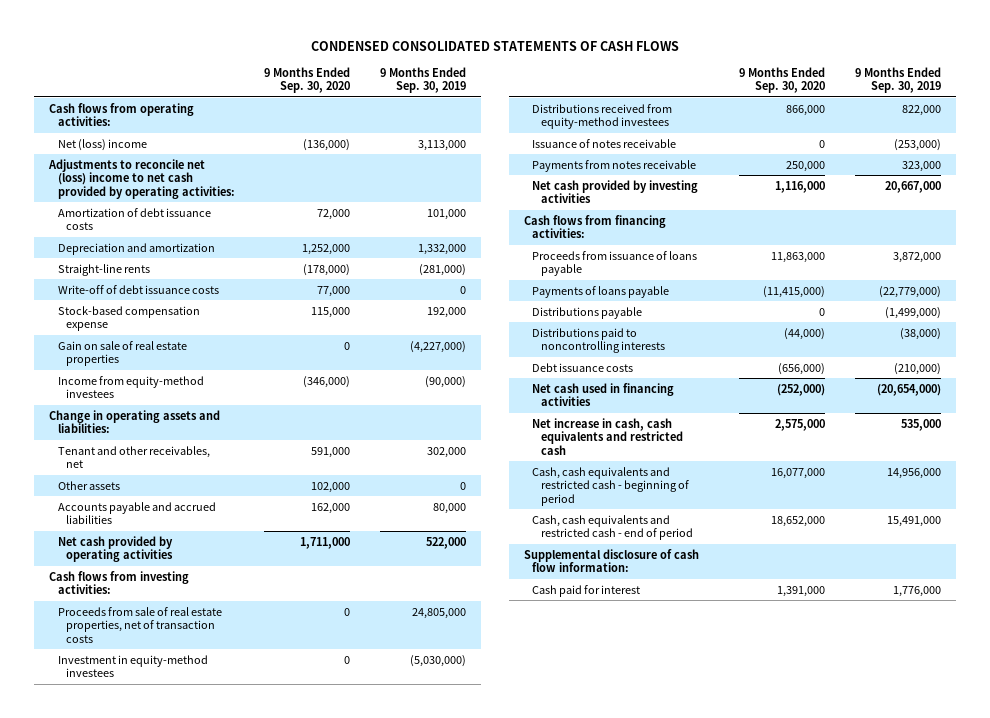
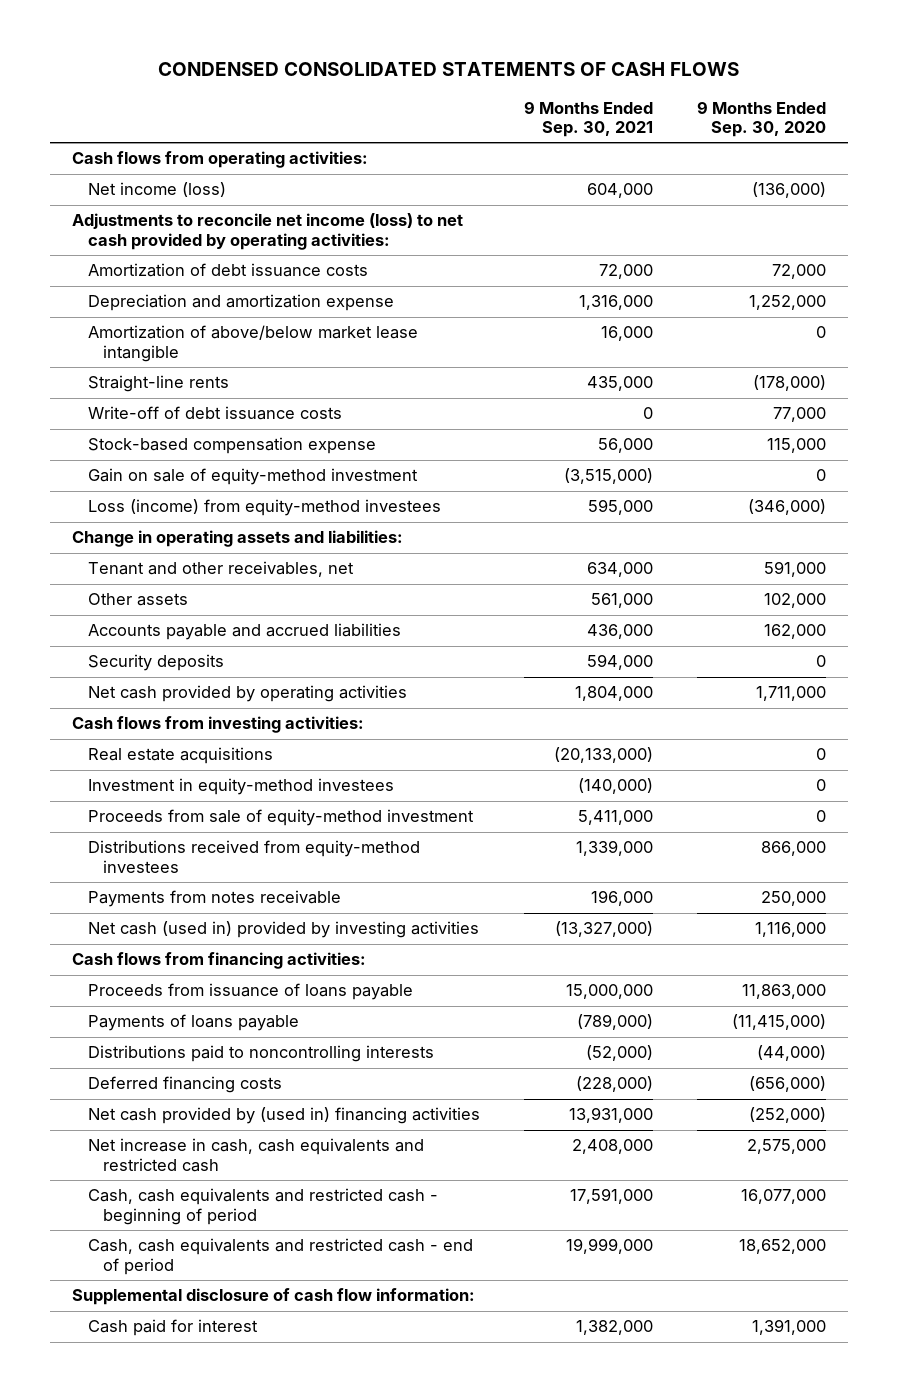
- | 9 Months Ended Sep. 30, 2020 | 9 Months Ended Sep. 30, 2019
+ | 9 Months Ended Sep. 30, 2021 | 9 Months Ended Sep. 30, 2020
- Net (loss) income | (136,000) | 3,113,000
- Adjustments to reconcile net (loss) income to net cash provided by operating activities:
+ Net income (loss) | 604,000 | (136,000)
+ Adjustments to reconcile net income (loss) to net cash provided by operating activities:
- Depreciation and amortization | 1,252,000 | 1,332,000
+ Depreciation and amortization expense | 1,316,000 | 1,252,000
+ Amortization of above/below market lease intangible | 16,000 | 0
- Gain on sale of real estate properties | 0 | (4,227,000)
- Income from equity-method investees | (346,000) | (90,000)
+ Gain on sale of equity-method investment | (3,515,000) | 0
+ Loss (income) from equity-method investees | 595,000 | (346,000)
+ Security deposits | 594,000 | 0
- Proceeds from sale of real estate properties, net of transaction costs | 0 | 24,805,000
+ Real estate acquisitions | (20,133,000) | 0
+ Proceeds from sale of equity-method investment | 5,411,000 | 0
- Issuance of notes receivable | 0 | (253,000)
- Net cash provided by investing activities | 1,116,000 | 20,667,000
+ Net cash (used in) provided by investing activities | (13,327,000) | 1,116,000
- Distributions payable | 0 | (1,499,000)
- Debt issuance costs | (656,000) | (210,000)
- Net cash used in financing activities | (252,000) | (20,654,000)
+ Deferred financing costs | (228,000) | (656,000)
+ Net cash provided by (used in) financing activities | 13,931,000 | (252,000)

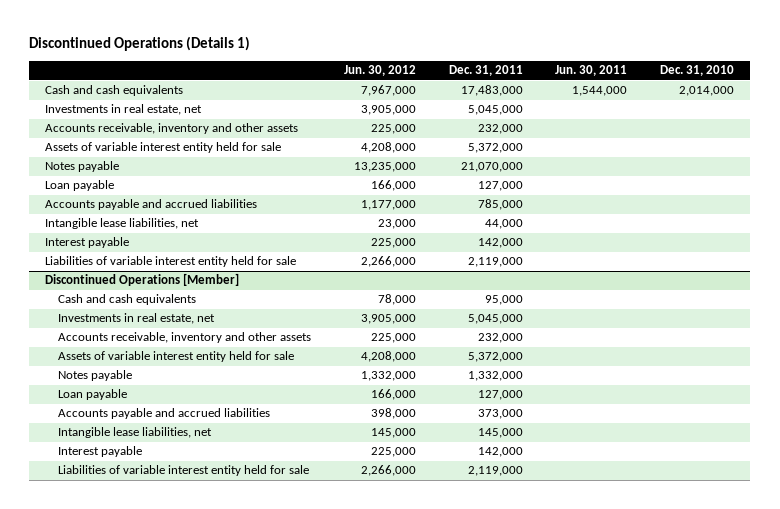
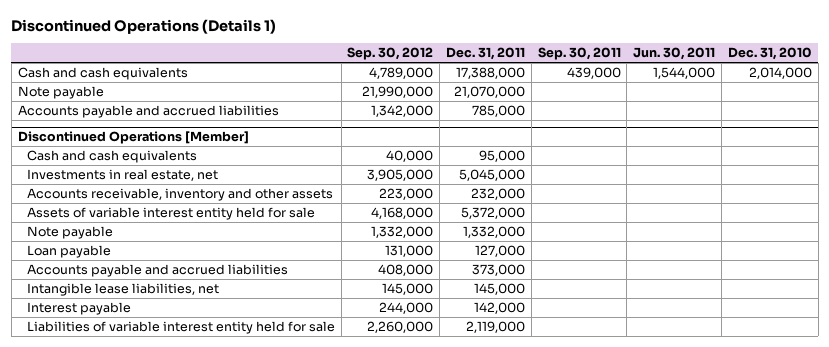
- | Jun. 30, 2012 | Dec. 31, 2011 | Jun. 30, 2011 | Dec. 31, 2010
+ | Sep. 30, 2012 | Dec. 31, 2011 | Sep. 30, 2011 | Jun. 30, 2011 | Dec. 31, 2010
- Cash and cash equivalents | 7,967,000 | 17,483,000 | 1,544,000 | 2,014,000
- Investments in real estate, net | 3,905,000 | 5,045,000 | |
- Accounts receivable, inventory and other assets | 225,000 | 232,000 | |
- Assets of variable interest entity held for sale | 4,208,000 | 5,372,000 | |
- Notes payable | 13,235,000 | 21,070,000 | |
- Loan payable | 166,000 | 127,000 | |
+ Cash and cash equivalents | 4,789,000 | 17,388,000 | 439,000 | 1,544,000 | 2,014,000
+ Note payable | 21,990,000 | 21,070,000 | | |
- Intangible lease liabilities, net | 23,000 | 44,000 | |
- Interest payable | 225,000 | 142,000 | |
- Liabilities of variable interest entity held for sale | 2,266,000 | 2,119,000 | |
@ Discontinued Operations [Member]
- Notes payable | 1,332,000 | 1,332,000 | |
+ Note payable | 1,332,000 | 1,332,000 | | |

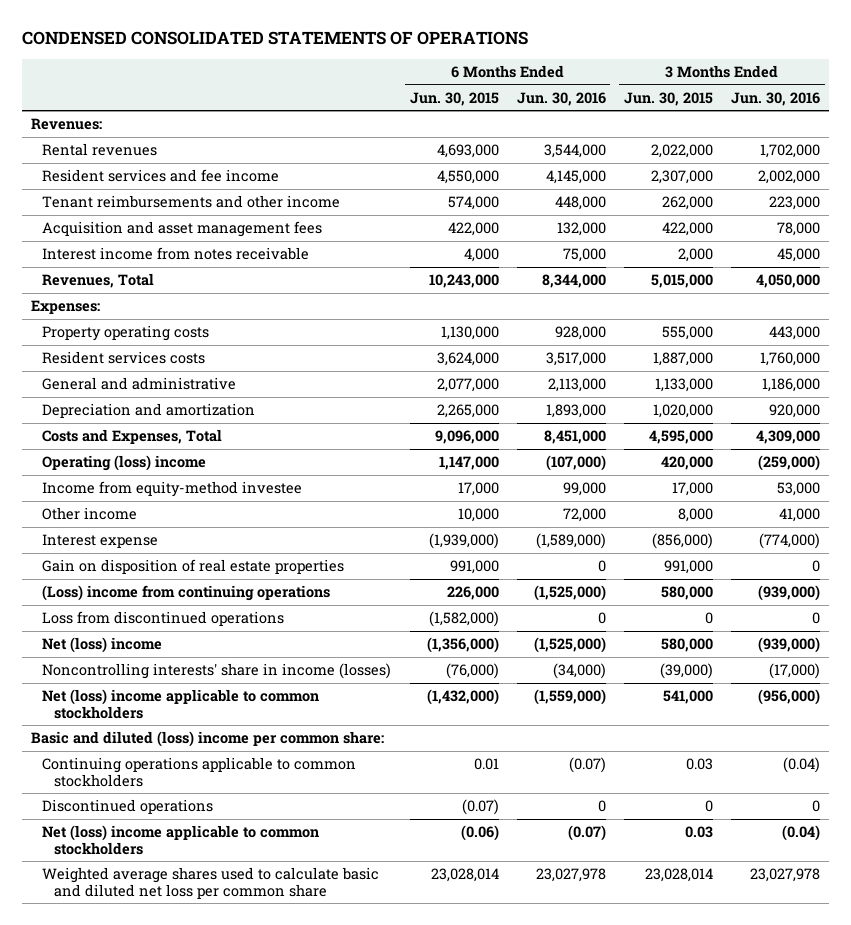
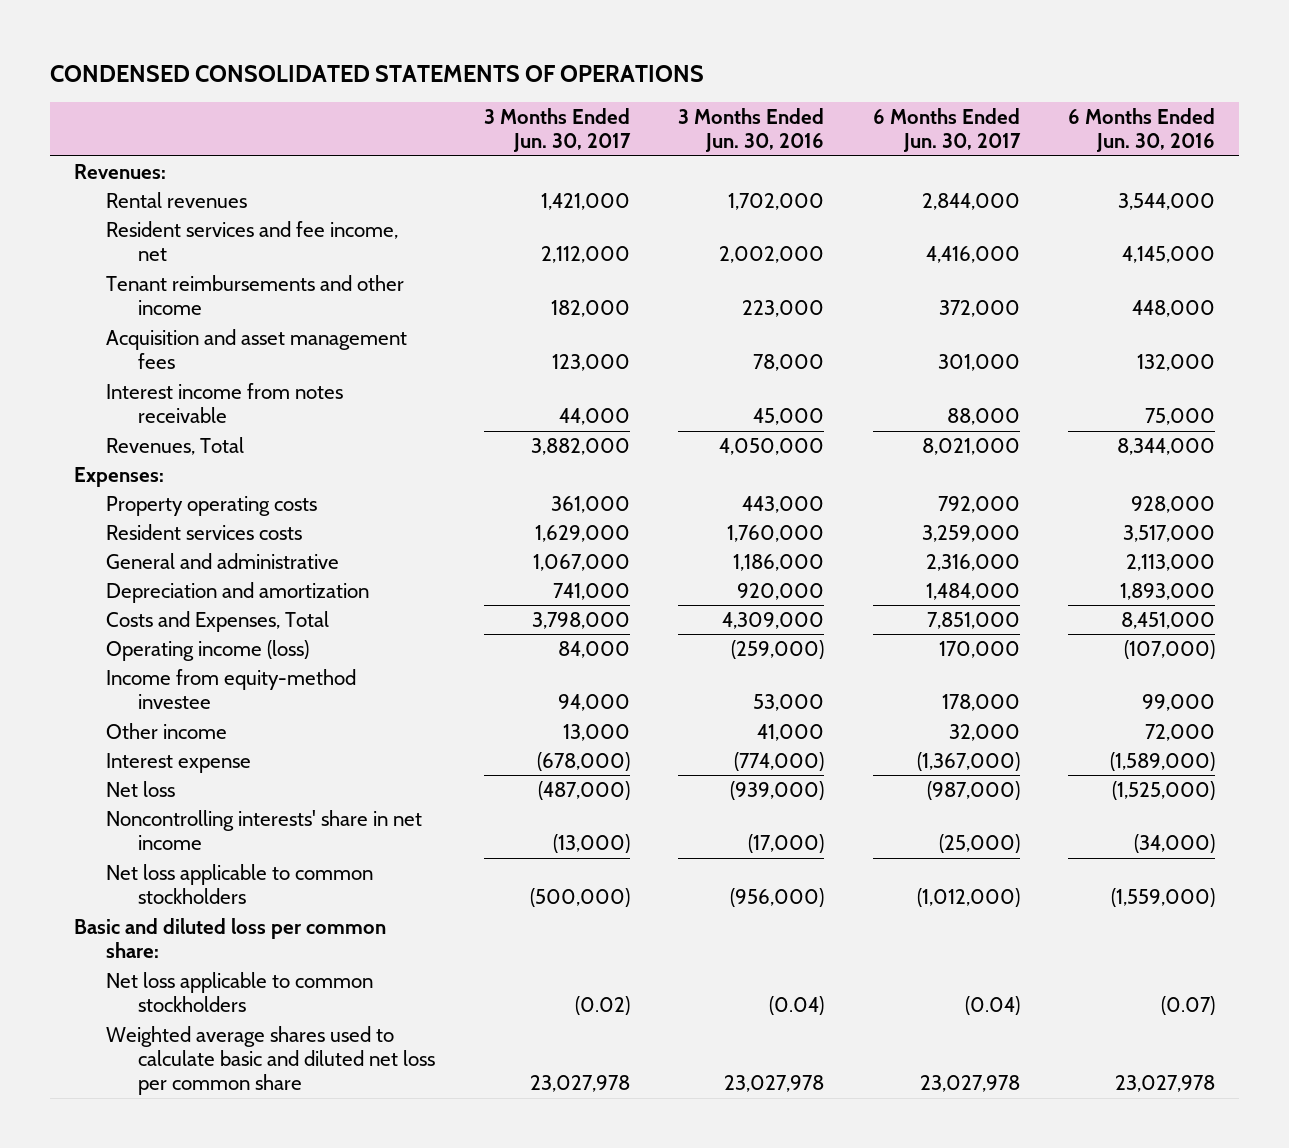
- | 6 Months Ended Jun. 30, 2015 | 6 Months Ended Jun. 30, 2016 | 3 Months Ended Jun. 30, 2015 | 3 Months Ended Jun. 30, 2016
+ | 3 Months Ended Jun. 30, 2017 | 3 Months Ended Jun. 30, 2016 | 6 Months Ended Jun. 30, 2017 | 6 Months Ended Jun. 30, 2016
- Resident services and fee income | 4,550,000 | 4,145,000 | 2,307,000 | 2,002,000
+ Resident services and fee income, net | 2,112,000 | 2,002,000 | 4,416,000 | 4,145,000
- Operating (loss) income | 1,147,000 | (107,000) | 420,000 | (259,000)
+ Operating income (loss) | 84,000 | (259,000) | 170,000 | (107,000)
- Gain on disposition of real estate properties | 991,000 | 0 | 991,000 | 0
- (Loss) income from continuing operations | 226,000 | (1,525,000) | 580,000 | (939,000)
- Loss from discontinued operations | (1,582,000) | 0 | 0 | 0
- Net (loss) income | (1,356,000) | (1,525,000) | 580,000 | (939,000)
- Noncontrolling interests' share in income (losses) | (76,000) | (34,000) | (39,000) | (17,000)
- Net (loss) income applicable to common stockholders | (1,432,000) | (1,559,000) | 541,000 | (956,000)
- Basic and diluted (loss) income per common share:
- Continuing operations applicable to common stockholders | 0.01 | (0.07) | 0.03 | (0.04)
- Discontinued operations | (0.07) | 0 | 0 | 0
- Net (loss) income applicable to common stockholders | (0.06) | (0.07) | 0.03 | (0.04)
+ Net loss | (487,000) | (939,000) | (987,000) | (1,525,000)
+ Noncontrolling interests' share in net income | (13,000) | (17,000) | (25,000) | (34,000)
+ Net loss applicable to common stockholders | (500,000) | (956,000) | (1,012,000) | (1,559,000)
+ Basic and diluted loss per common share:
+ Net loss applicable to common stockholders | (0.02) | (0.04) | (0.04) | (0.07)

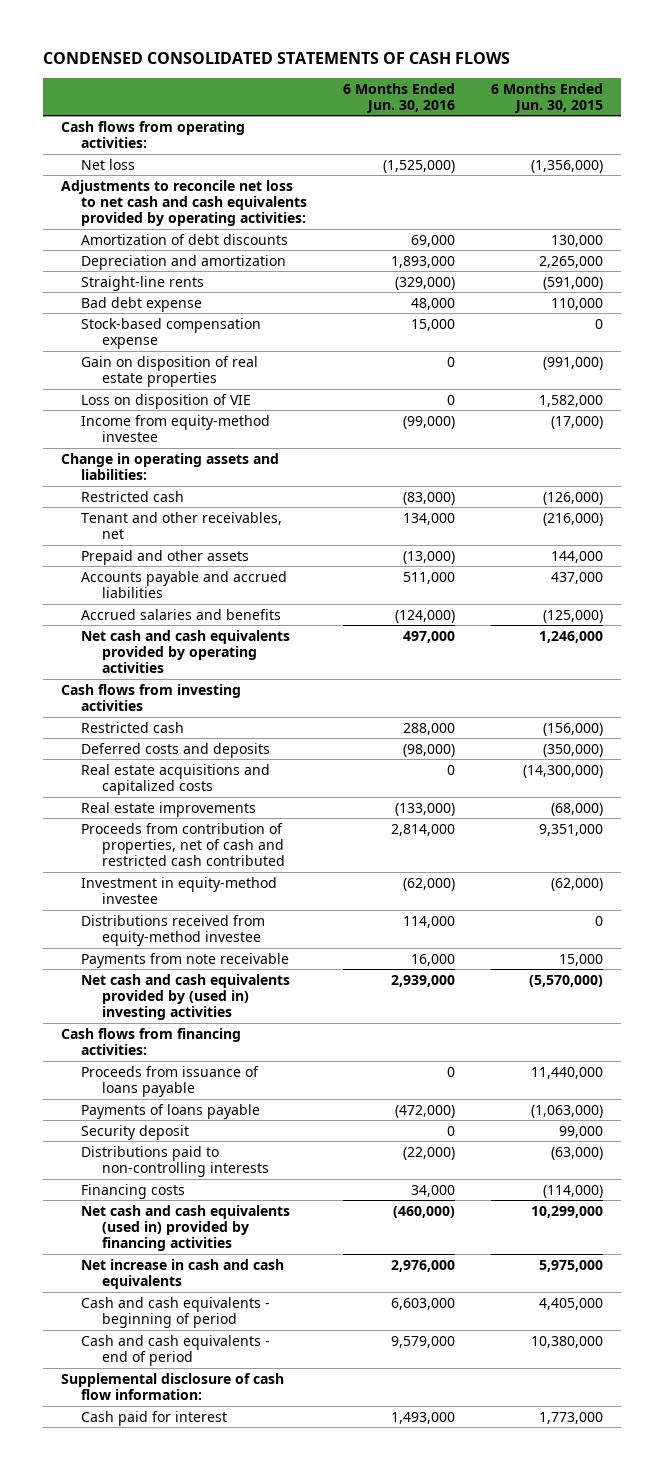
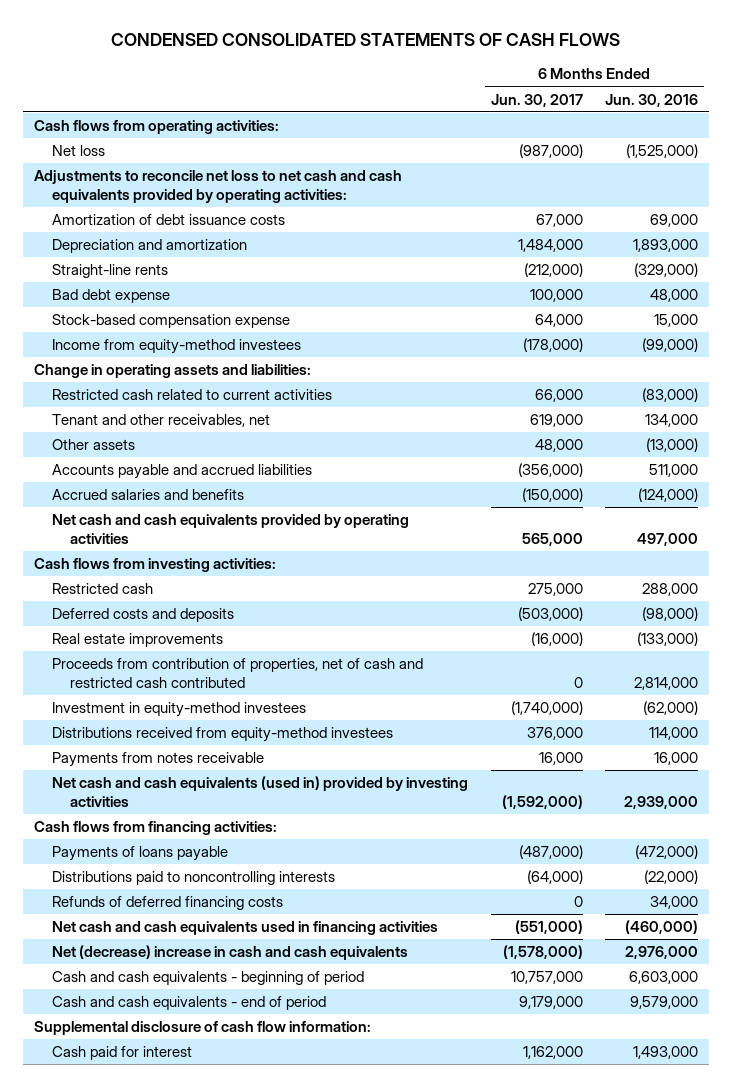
- | 6 Months Ended Jun. 30, 2016 | 6 Months Ended Jun. 30, 2015
+ | 6 Months Ended Jun. 30, 2017 | 6 Months Ended Jun. 30, 2016
- Amortization of debt discounts | 69,000 | 130,000
+ Amortization of debt issuance costs | 67,000 | 69,000
- Gain on disposition of real estate properties | 0 | (991,000)
- Loss on disposition of VIE | 0 | 1,582,000
- Income from equity-method investee | (99,000) | (17,000)
+ Income from equity-method investees | (178,000) | (99,000)
- Restricted cash | (83,000) | (126,000)
+ Restricted cash related to current activities | 66,000 | (83,000)
- Prepaid and other assets | (13,000) | 144,000
+ Other assets | 48,000 | (13,000)
- Cash flows from investing activities
+ Cash flows from investing activities:
- Real estate acquisitions and capitalized costs | 0 | (14,300,000)
- Investment in equity-method investee | (62,000) | (62,000)
- Distributions received from equity-method investee | 114,000 | 0
- Payments from note receivable | 16,000 | 15,000
- Net cash and cash equivalents provided by (used in) investing activities | 2,939,000 | (5,570,000)
+ Investment in equity-method investees | (1,740,000) | (62,000)
+ Distributions received from equity-method investees | 376,000 | 114,000
+ Payments from notes receivable | 16,000 | 16,000
+ Net cash and cash equivalents (used in) provided by investing activities | (1,592,000) | 2,939,000
- Proceeds from issuance of loans payable | 0 | 11,440,000
- Security deposit | 0 | 99,000
- Distributions paid to non-controlling interests | (22,000) | (63,000)
- Financing costs | 34,000 | (114,000)
- Net cash and cash equivalents (used in) provided by financing activities | (460,000) | 10,299,000
- Net increase in cash and cash equivalents | 2,976,000 | 5,975,000
+ Distributions paid to noncontrolling interests | (64,000) | (22,000)
+ Refunds of deferred financing costs | 0 | 34,000
+ Net cash and cash equivalents used in financing activities | (551,000) | (460,000)
+ Net (decrease) increase in cash and cash equivalents | (1,578,000) | 2,976,000

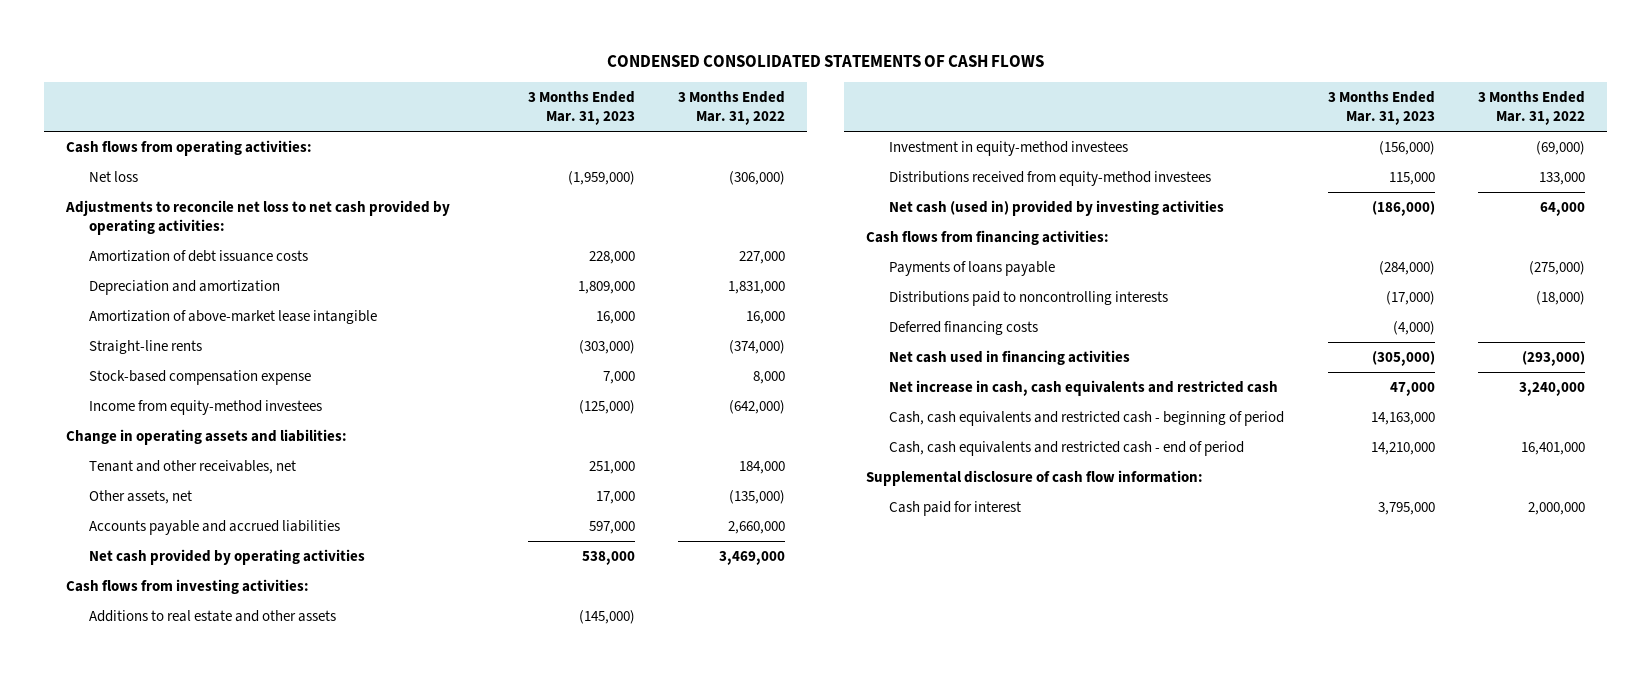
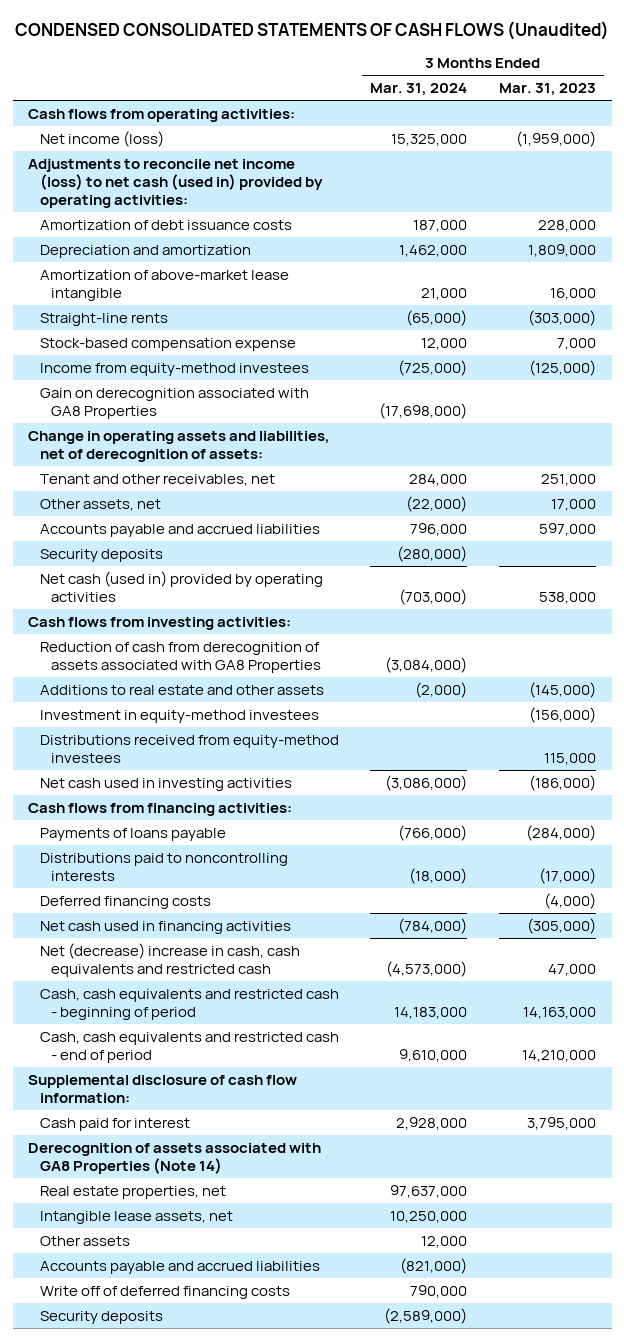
- CONDENSED CONSOLIDATED STATEMENTS OF CASH FLOWS
+ CONDENSED CONSOLIDATED STATEMENTS OF CASH FLOWS (Unaudited)
- | 3 Months Ended Mar. 31, 2023 | 3 Months Ended Mar. 31, 2022
+ | 3 Months Ended Mar. 31, 2024 | 3 Months Ended Mar. 31, 2023
- Net loss | (1,959,000) | (306,000)
- Adjustments to reconcile net loss to net cash provided by operating activities:
+ Net income (loss) | 15,325,000 | (1,959,000)
+ Adjustments to reconcile net income (loss) to net cash (used in) provided by operating activities:
- Change in operating assets and liabilities:
+ Gain on derecognition associated with GA8 Properties | (17,698,000) |
+ Change in operating assets and liabilities, net of derecognition of assets:
- Net cash provided by operating activities | 538,000 | 3,469,000
+ Security deposits | (280,000) |
+ Net cash (used in) provided by operating activities | (703,000) | 538,000
+ Reduction of cash from derecognition of assets associated with GA8 Properties | (3,084,000) |
- Net cash (used in) provided by investing activities | (186,000) | 64,000
+ Net cash used in investing activities | (3,086,000) | (186,000)
- Net increase in cash, cash equivalents and restricted cash | 47,000 | 3,240,000
+ Net (decrease) increase in cash, cash equivalents and restricted cash | (4,573,000) | 47,000
+ Derecognition of assets associated with GA8 Properties (Note 14)
+ Real estate properties, net | 97,637,000 |
+ Intangible lease assets, net | 10,250,000 |
+ Other assets | 12,000 |
+ Accounts payable and accrued liabilities | (821,000) |
+ Write off of deferred financing costs | 790,000 |
+ Security deposits | (2,589,000) |

